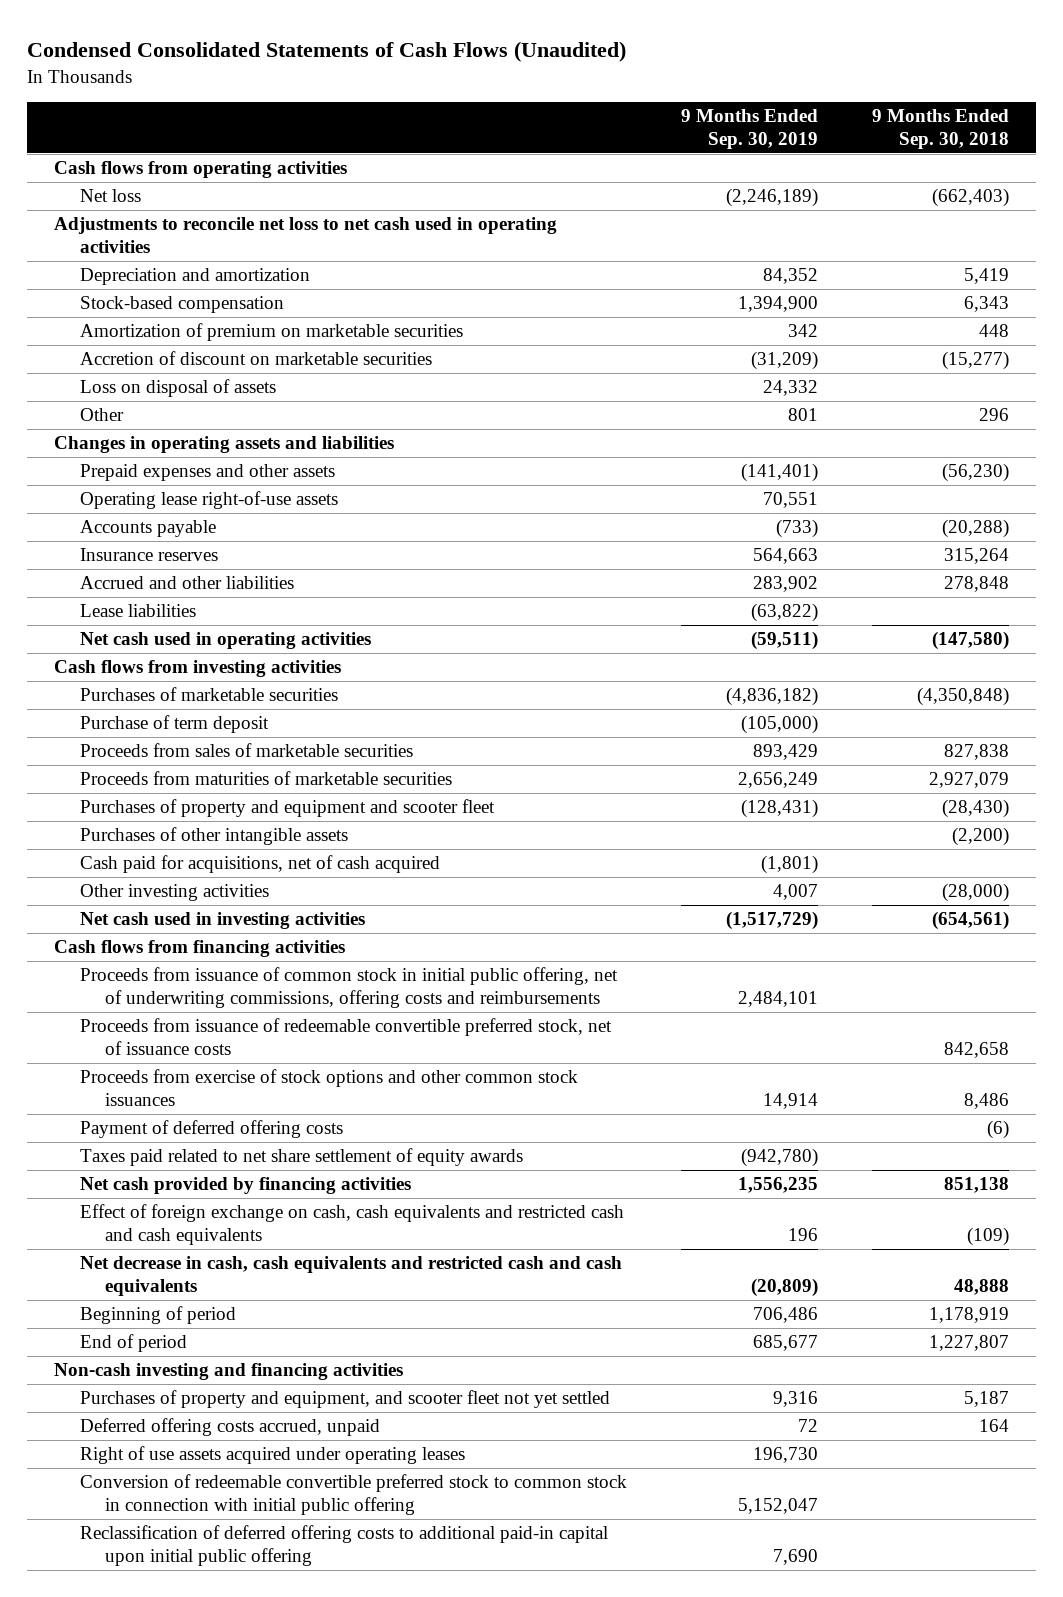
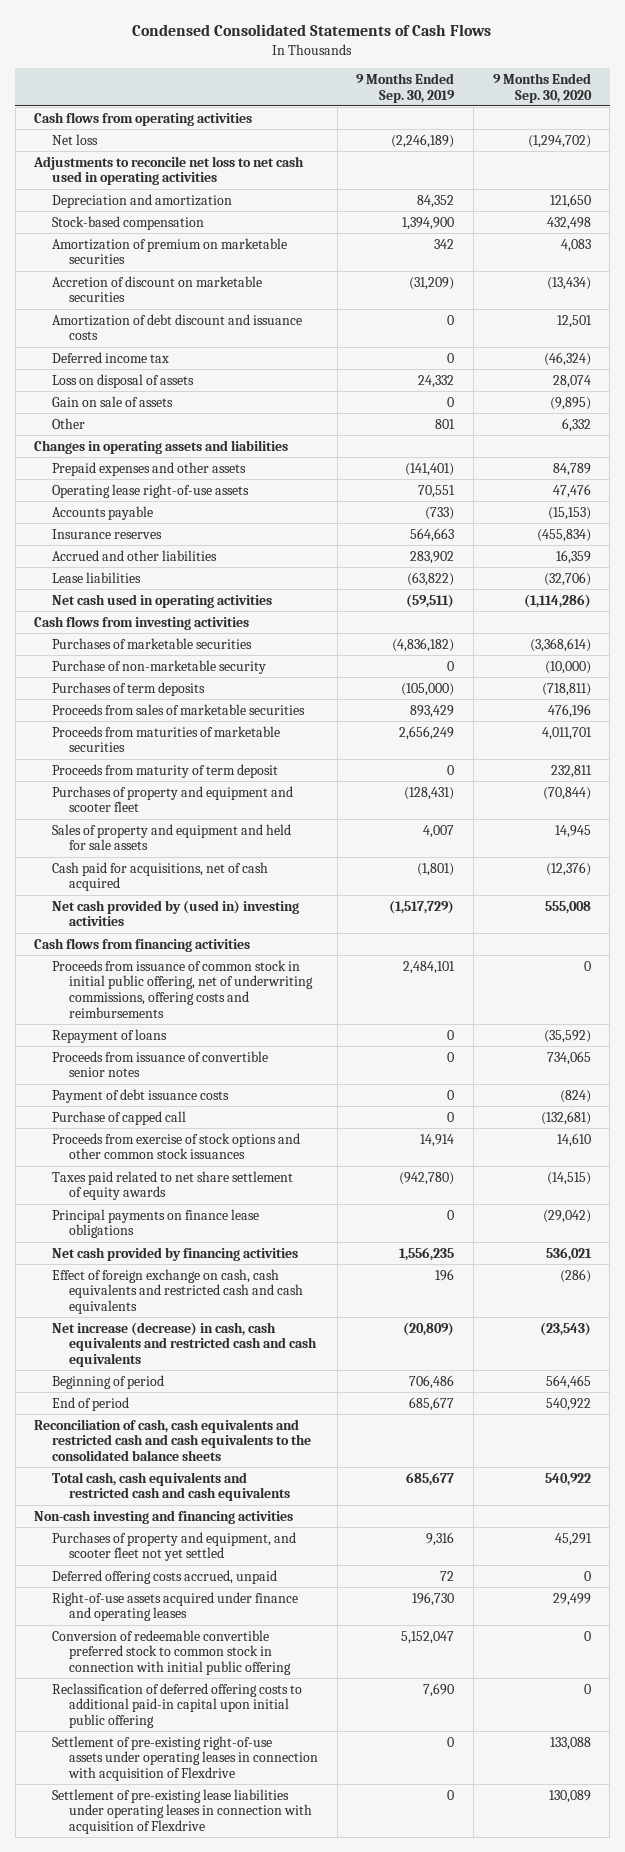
- Condensed Consolidated Statements of Cash Flows (Unaudited)
+ Condensed Consolidated Statements of Cash Flows
- | 9 Months Ended Sep. 30, 2019 | 9 Months Ended Sep. 30, 2018
+ | 9 Months Ended Sep. 30, 2019 | 9 Months Ended Sep. 30, 2020
+ Amortization of debt discount and issuance costs | 0 | 12,501
+ Deferred income tax | 0 | (46,324)
+ Gain on sale of assets | 0 | (9,895)
- Purchase of term deposit | (105,000) |
+ Purchase of non-marketable security | 0 | (10,000)
+ Purchases of term deposits | (105,000) | (718,811)
+ Proceeds from maturity of term deposit | 0 | 232,811
- Purchases of other intangible assets | | (2,200)
+ Sales of property and equipment and held for sale assets | 4,007 | 14,945
- Other investing activities | 4,007 | (28,000)
- Net cash used in investing activities | (1,517,729) | (654,561)
+ Net cash provided by (used in) investing activities | (1,517,729) | 555,008
- Proceeds from issuance of redeemable convertible preferred stock, net of issuance costs | | 842,658
+ Repayment of loans | 0 | (35,592)
+ Proceeds from issuance of convertible senior notes | 0 | 734,065
+ Payment of debt issuance costs | 0 | (824)
+ Purchase of capped call | 0 | (132,681)
- Payment of deferred offering costs | | (6)
+ Principal payments on finance lease obligations | 0 | (29,042)
- Net decrease in cash, cash equivalents and restricted cash and cash equivalents | (20,809) | 48,888
+ Net increase (decrease) in cash, cash equivalents and restricted cash and cash equivalents | (20,809) | (23,543)
+ Reconciliation of cash, cash equivalents and restricted cash and cash equivalents to the consolidated balance sheets
+ Total cash, cash equivalents and restricted cash and cash equivalents | 685,677 | 540,922
- Right of use assets acquired under operating leases | 196,730 |
+ Right-of-use assets acquired under finance and operating leases | 196,730 | 29,499
+ Settlement of pre-existing right-of-use assets under operating leases in connection with acquisition of Flexdrive | 0 | 133,088
+ Settlement of pre-existing lease liabilities under operating leases in connection with acquisition of Flexdrive | 0 | 130,089

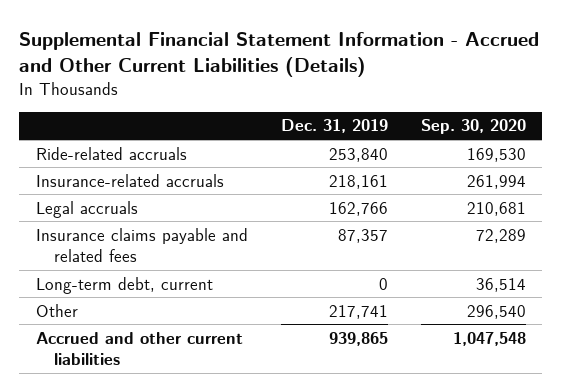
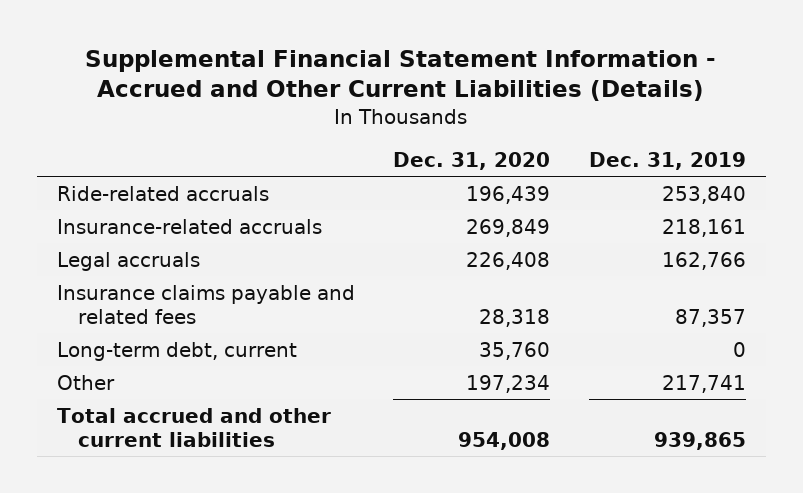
- | Dec. 31, 2019 | Sep. 30, 2020
+ | Dec. 31, 2020 | Dec. 31, 2019
- Accrued and other current liabilities | 939,865 | 1,047,548
+ Total accrued and other current liabilities | 954,008 | 939,865

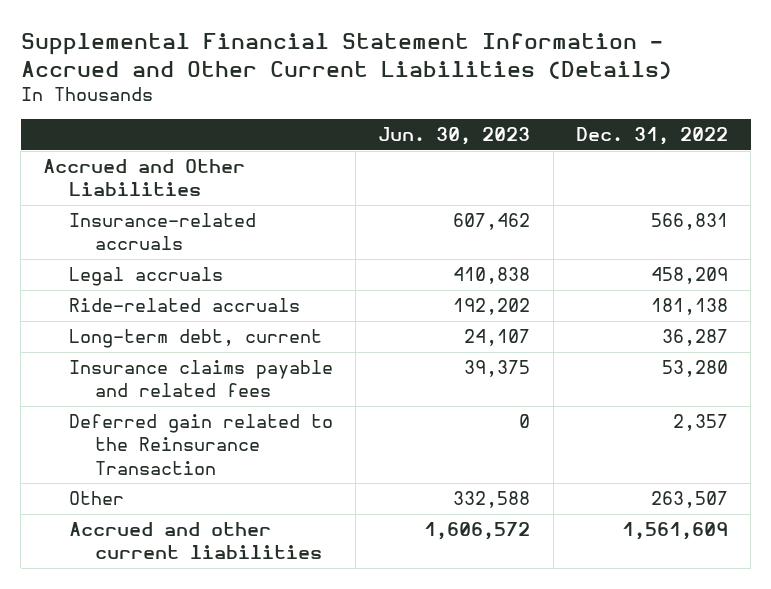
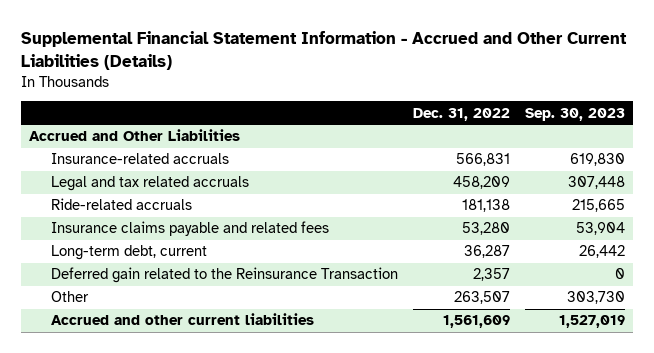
- | Jun. 30, 2023 | Dec. 31, 2022
+ | Dec. 31, 2022 | Sep. 30, 2023
- Legal accruals | 410,838 | 458,209
+ Legal and tax related accruals | 458,209 | 307,448
moved down: Long-term debt, current | 36,287 | 26,442

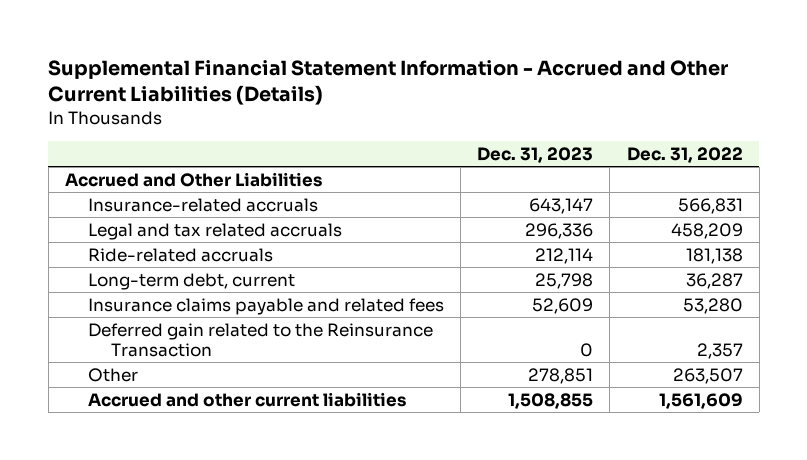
- | Dec. 31, 2022 | Sep. 30, 2023
+ | Dec. 31, 2023 | Dec. 31, 2022
moved down: Insurance claims payable and related fees | 52,609 | 53,280

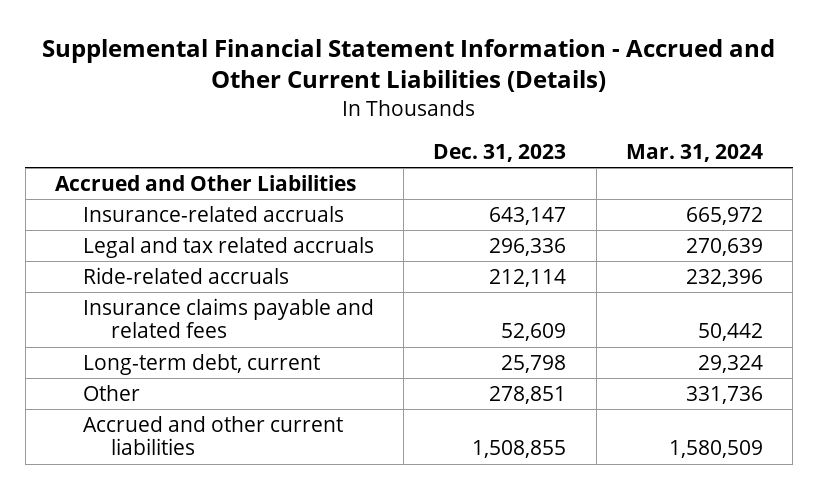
- | Dec. 31, 2023 | Dec. 31, 2022
+ | Dec. 31, 2023 | Mar. 31, 2024
- Deferred gain related to the Reinsurance Transaction | 0 | 2,357
moved down: Long-term debt, current | 25,798 | 29,324

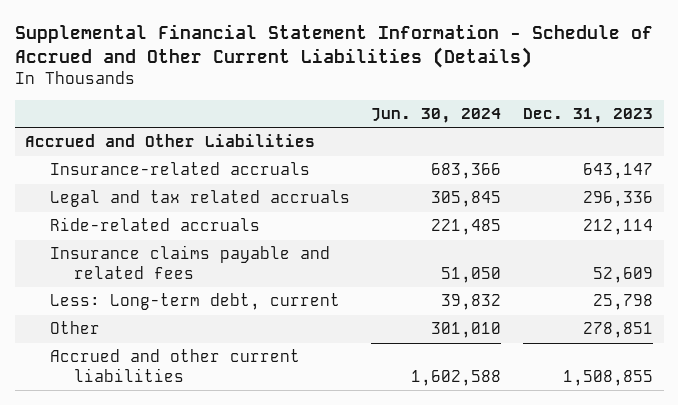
- Supplemental Financial Statement Information - Accrued and Other Current Liabilities (Details)
+ Supplemental Financial Statement Information - Schedule of Accrued and Other Current Liabilities (Details)
- | Dec. 31, 2023 | Mar. 31, 2024
+ | Jun. 30, 2024 | Dec. 31, 2023
- Long-term debt, current | 25,798 | 29,324
+ Less: Long-term debt, current | 39,832 | 25,798

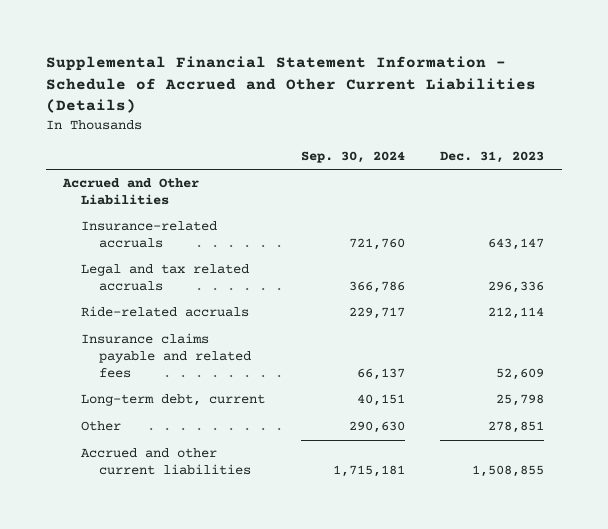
- | Jun. 30, 2024 | Dec. 31, 2023
+ | Sep. 30, 2024 | Dec. 31, 2023
- Less: Long-term debt, current | 39,832 | 25,798
+ Long-term debt, current | 40,151 | 25,798

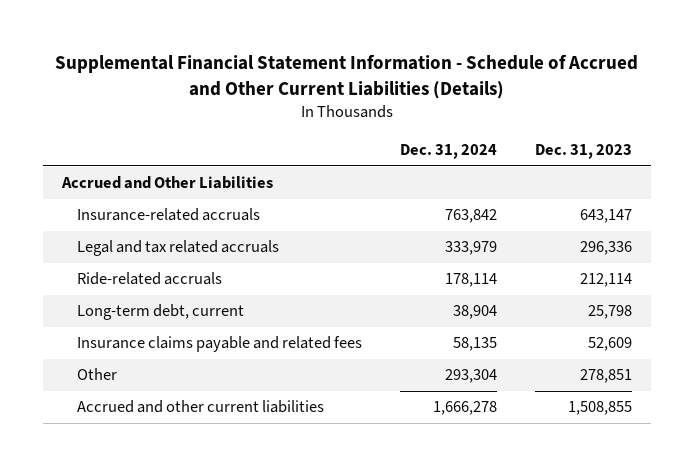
- | Sep. 30, 2024 | Dec. 31, 2023
+ | Dec. 31, 2024 | Dec. 31, 2023
moved down: Insurance claims payable and related fees | 58,135 | 52,609

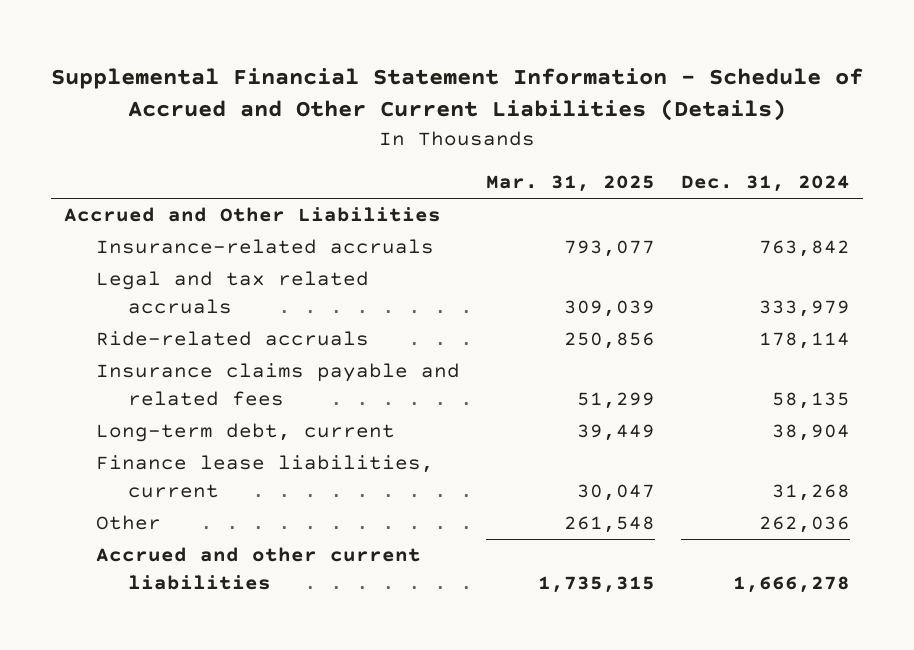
- | Dec. 31, 2024 | Dec. 31, 2023
+ | Mar. 31, 2025 | Dec. 31, 2024
- Other | 293,304 | 278,851
moved down: Long-term debt, current | 39,449 | 38,904
+ Finance lease liabilities, current | 30,047 | 31,268
+ Other | 261,548 | 262,036

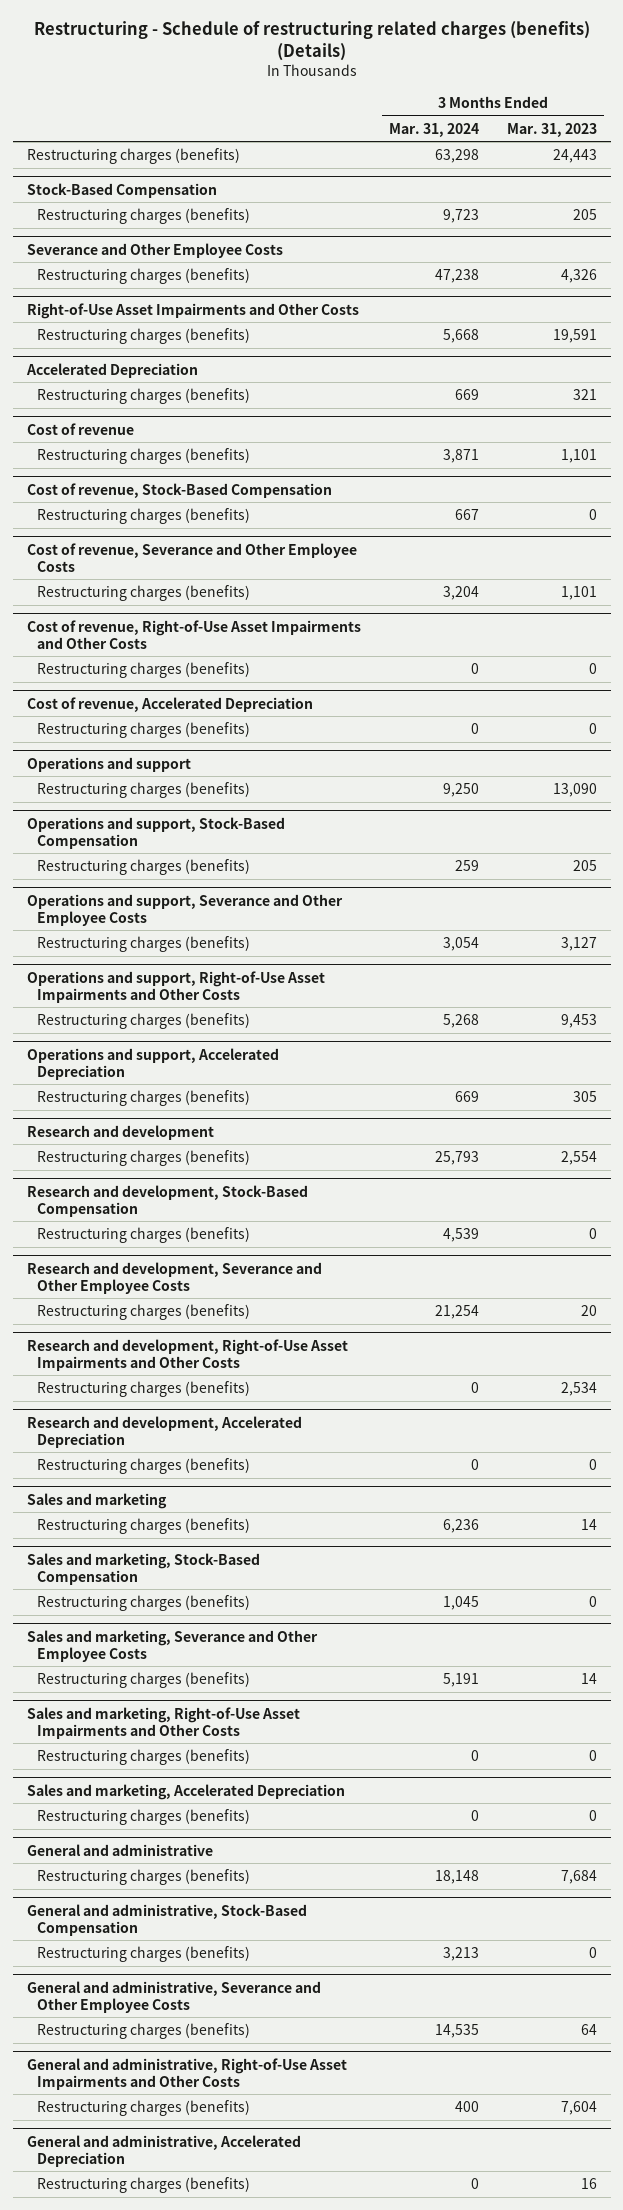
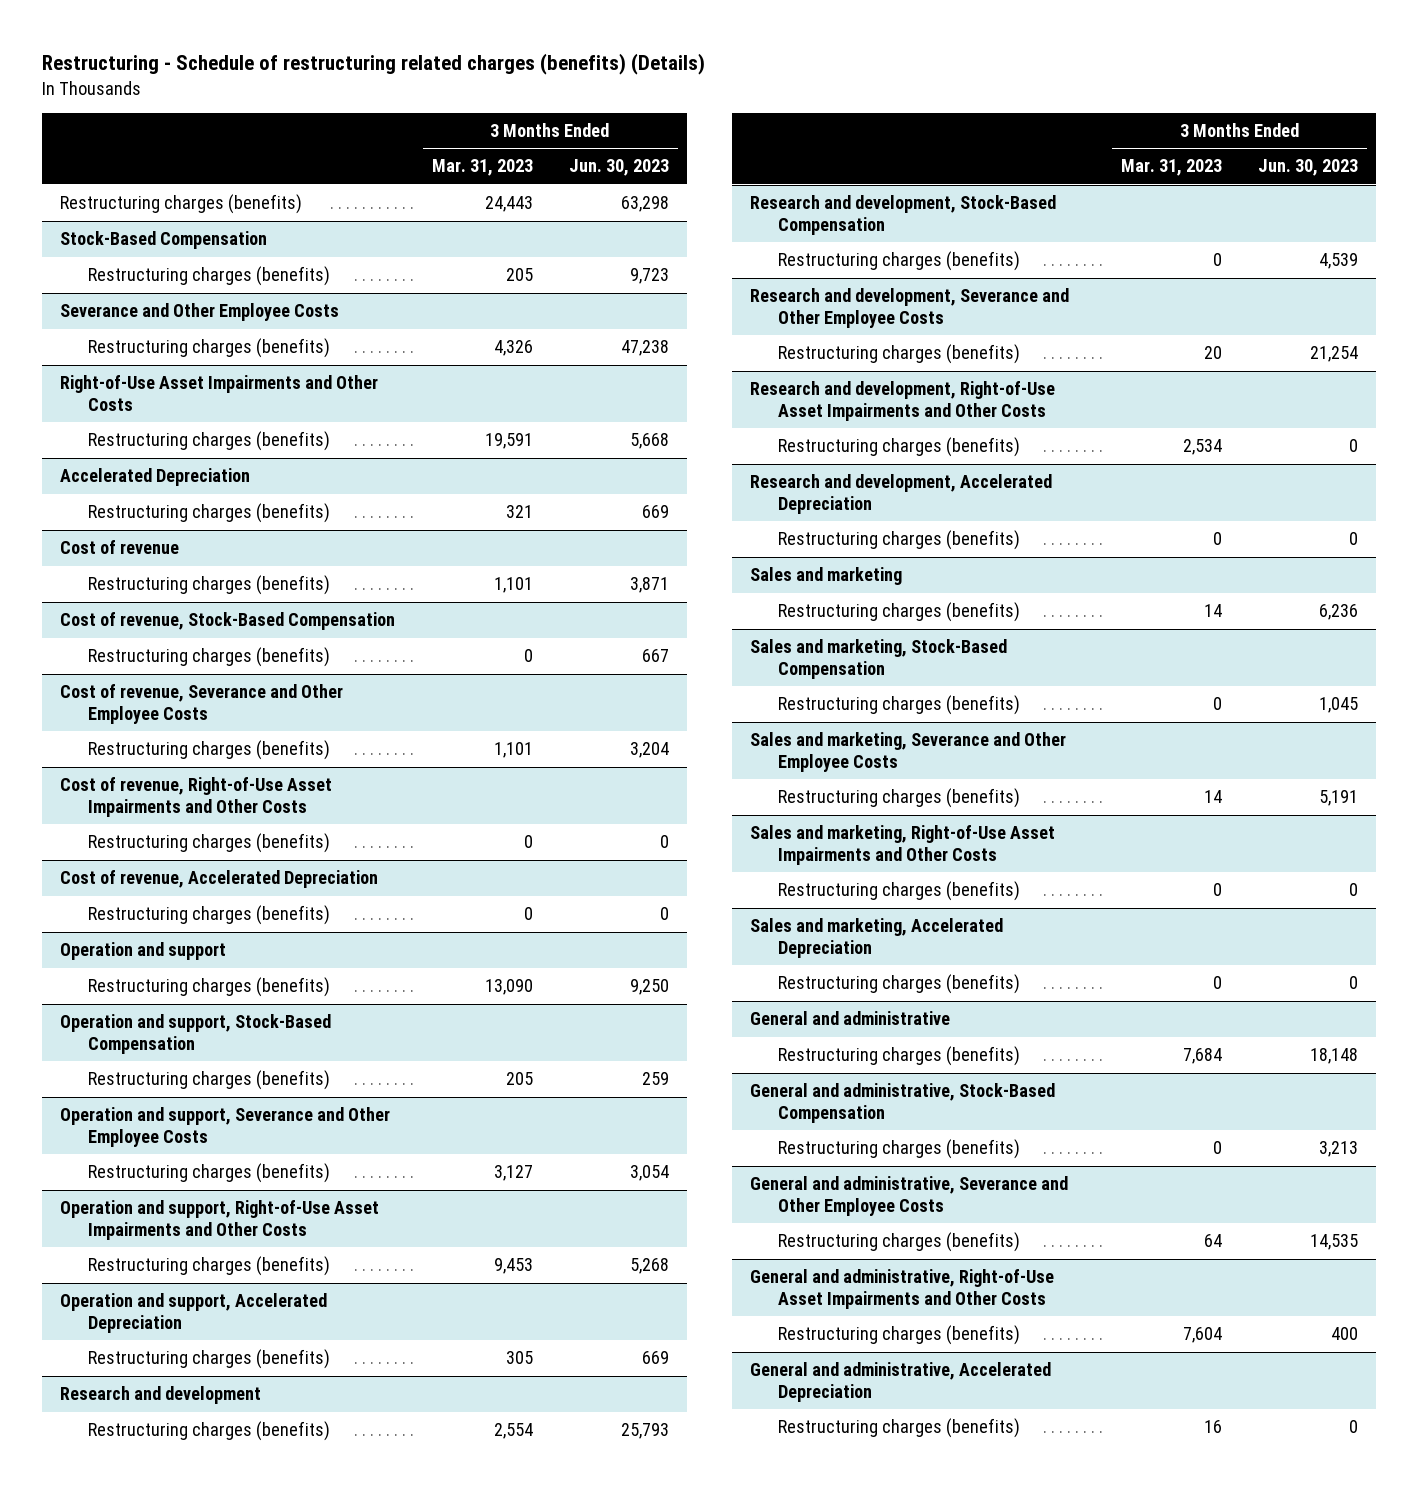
- | 3 Months Ended Mar. 31, 2024 | 3 Months Ended Mar. 31, 2023
+ | 3 Months Ended Mar. 31, 2023 | 3 Months Ended Jun. 30, 2023
- Operations and support
+ Operation and support
- Operations and support, Stock-Based Compensation
+ Operation and support, Stock-Based Compensation
- Operations and support, Severance and Other Employee Costs
+ Operation and support, Severance and Other Employee Costs
- Operations and support, Right-of-Use Asset Impairments and Other Costs
+ Operation and support, Right-of-Use Asset Impairments and Other Costs
- Operations and support, Accelerated Depreciation
+ Operation and support, Accelerated Depreciation

